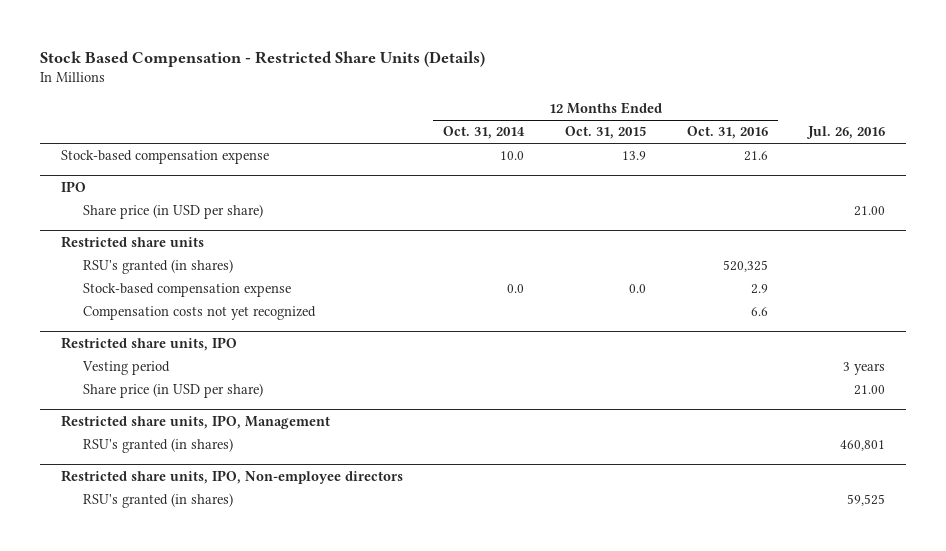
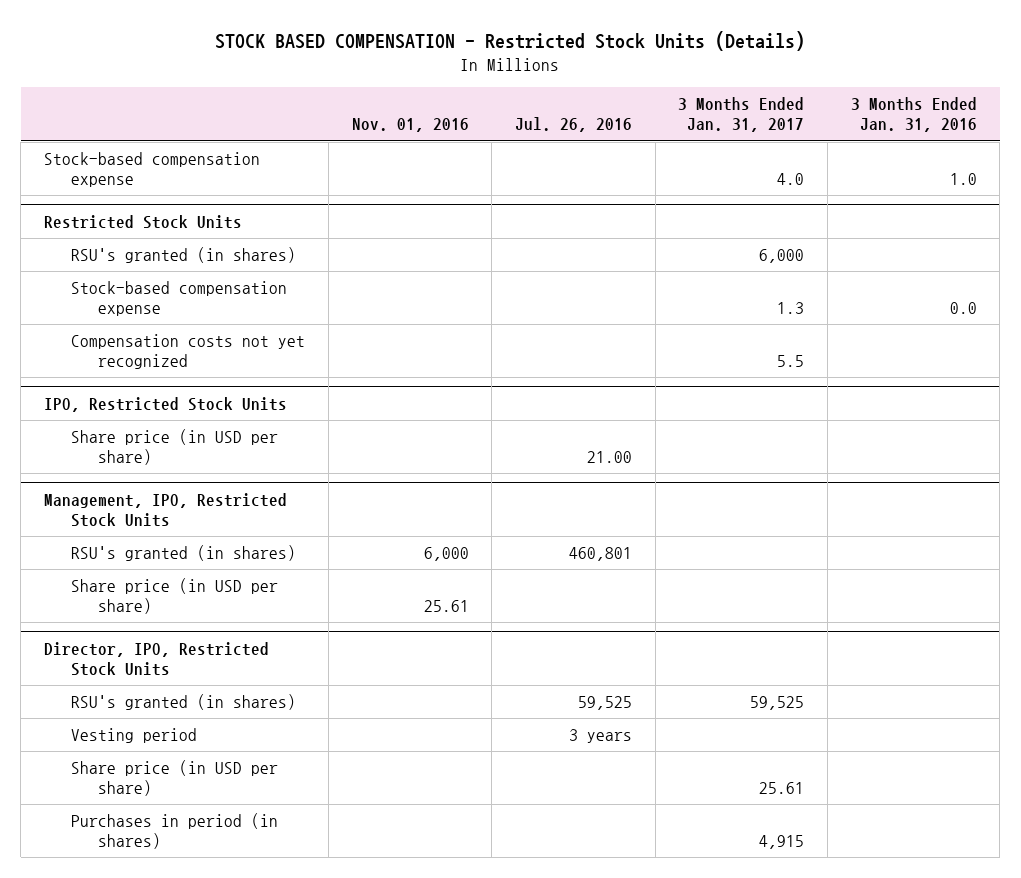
- Stock Based Compensation - Restricted Share Units (Details)
+ STOCK BASED COMPENSATION - Restricted Stock Units (Details)
- | 12 Months Ended Oct. 31, 2014 | 12 Months Ended Oct. 31, 2015 | 12 Months Ended Oct. 31, 2016 | Jul. 26, 2016
+ | Nov. 01, 2016 | Jul. 26, 2016 | 3 Months Ended Jan. 31, 2017 | 3 Months Ended Jan. 31, 2016
- IPO
- Share price (in USD per share) | | | | 21.00
- Restricted share units
+ Restricted Stock Units
- Restricted share units, IPO
- Vesting period | | | | 3 years
+ IPO, Restricted Stock Units
- Restricted share units, IPO, Management
+ Management, IPO, Restricted Stock Units
- Restricted share units, IPO, Non-employee directors
+ Share price (in USD per share) | 25.61 | | |
+ Director, IPO, Restricted Stock Units
+ Vesting period | | 3 years | |
+ Share price (in USD per share) | | | 25.61 |
+ Purchases in period (in shares) | | | 4,915 |

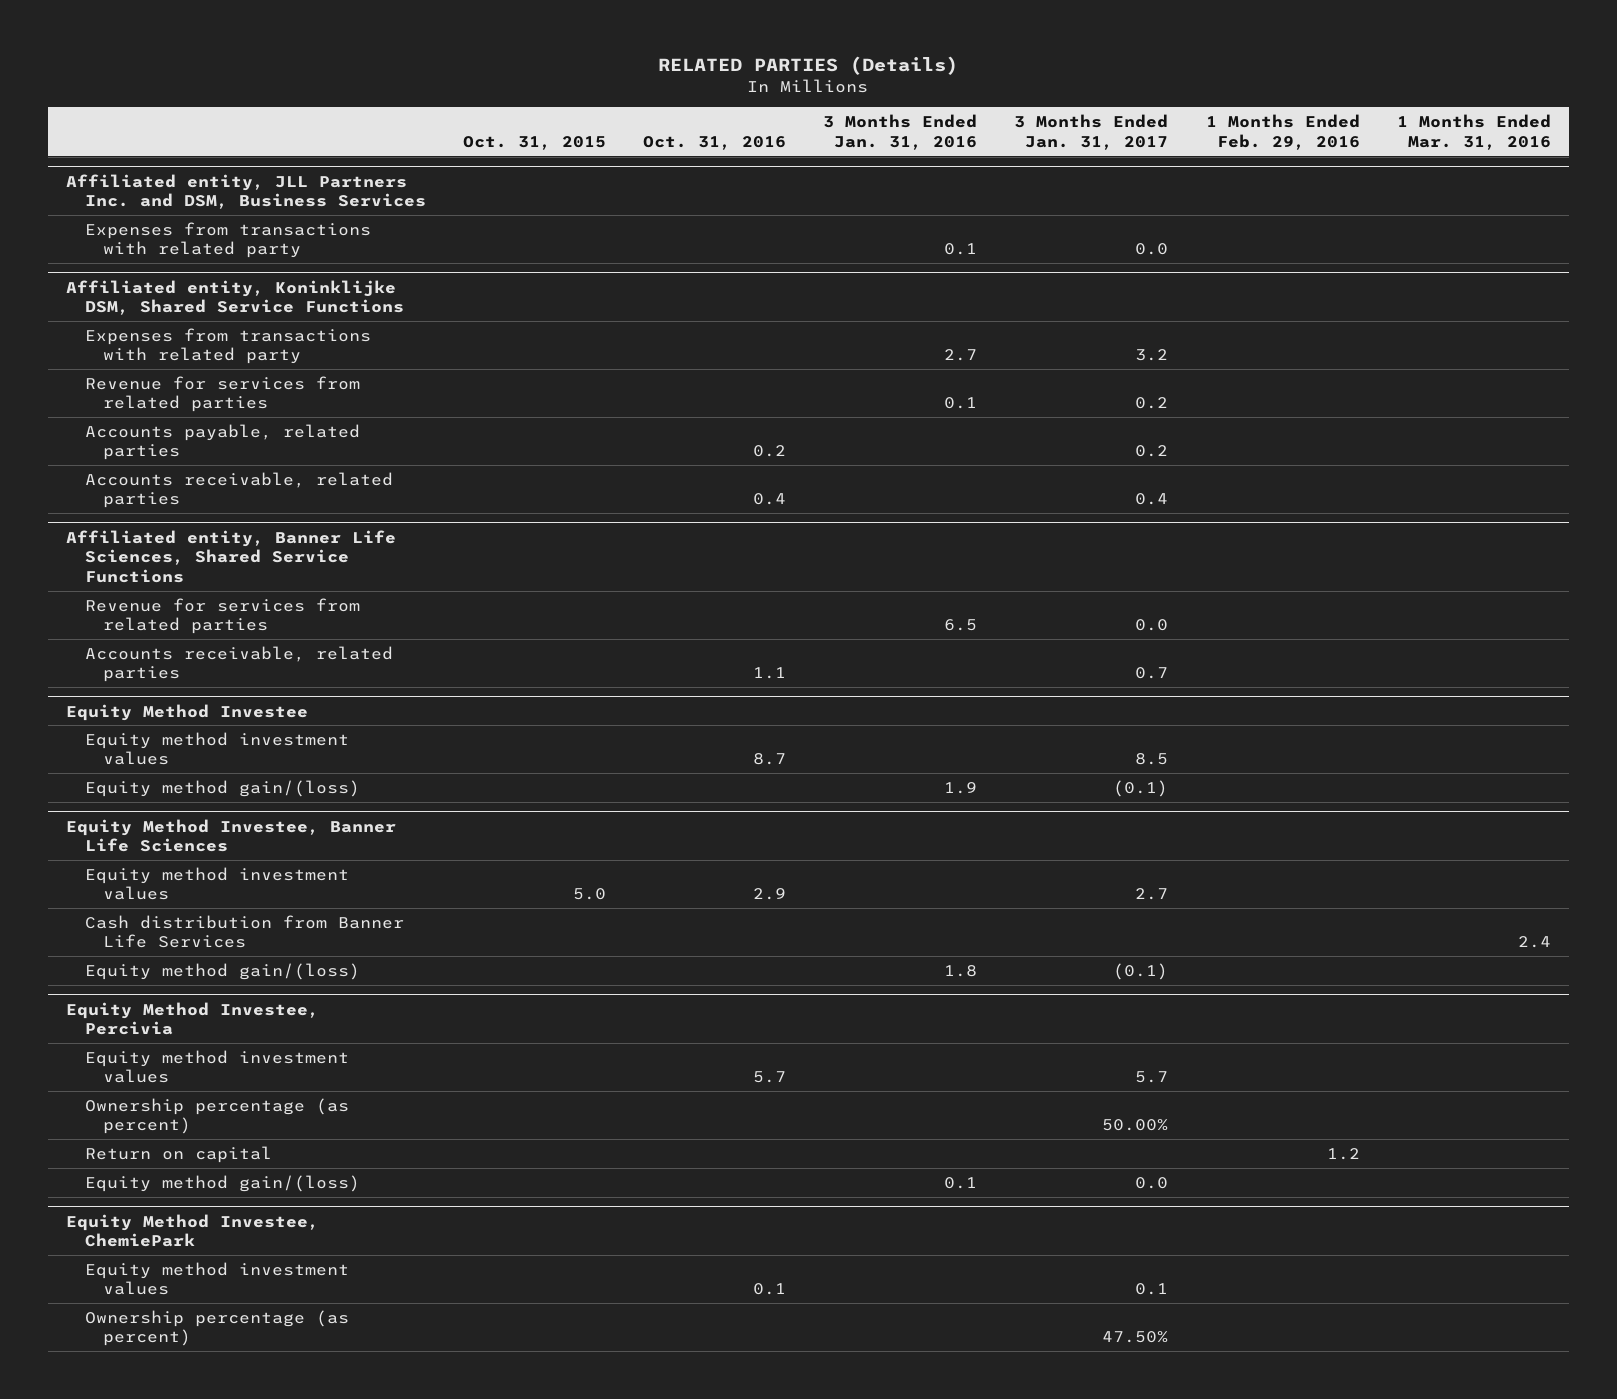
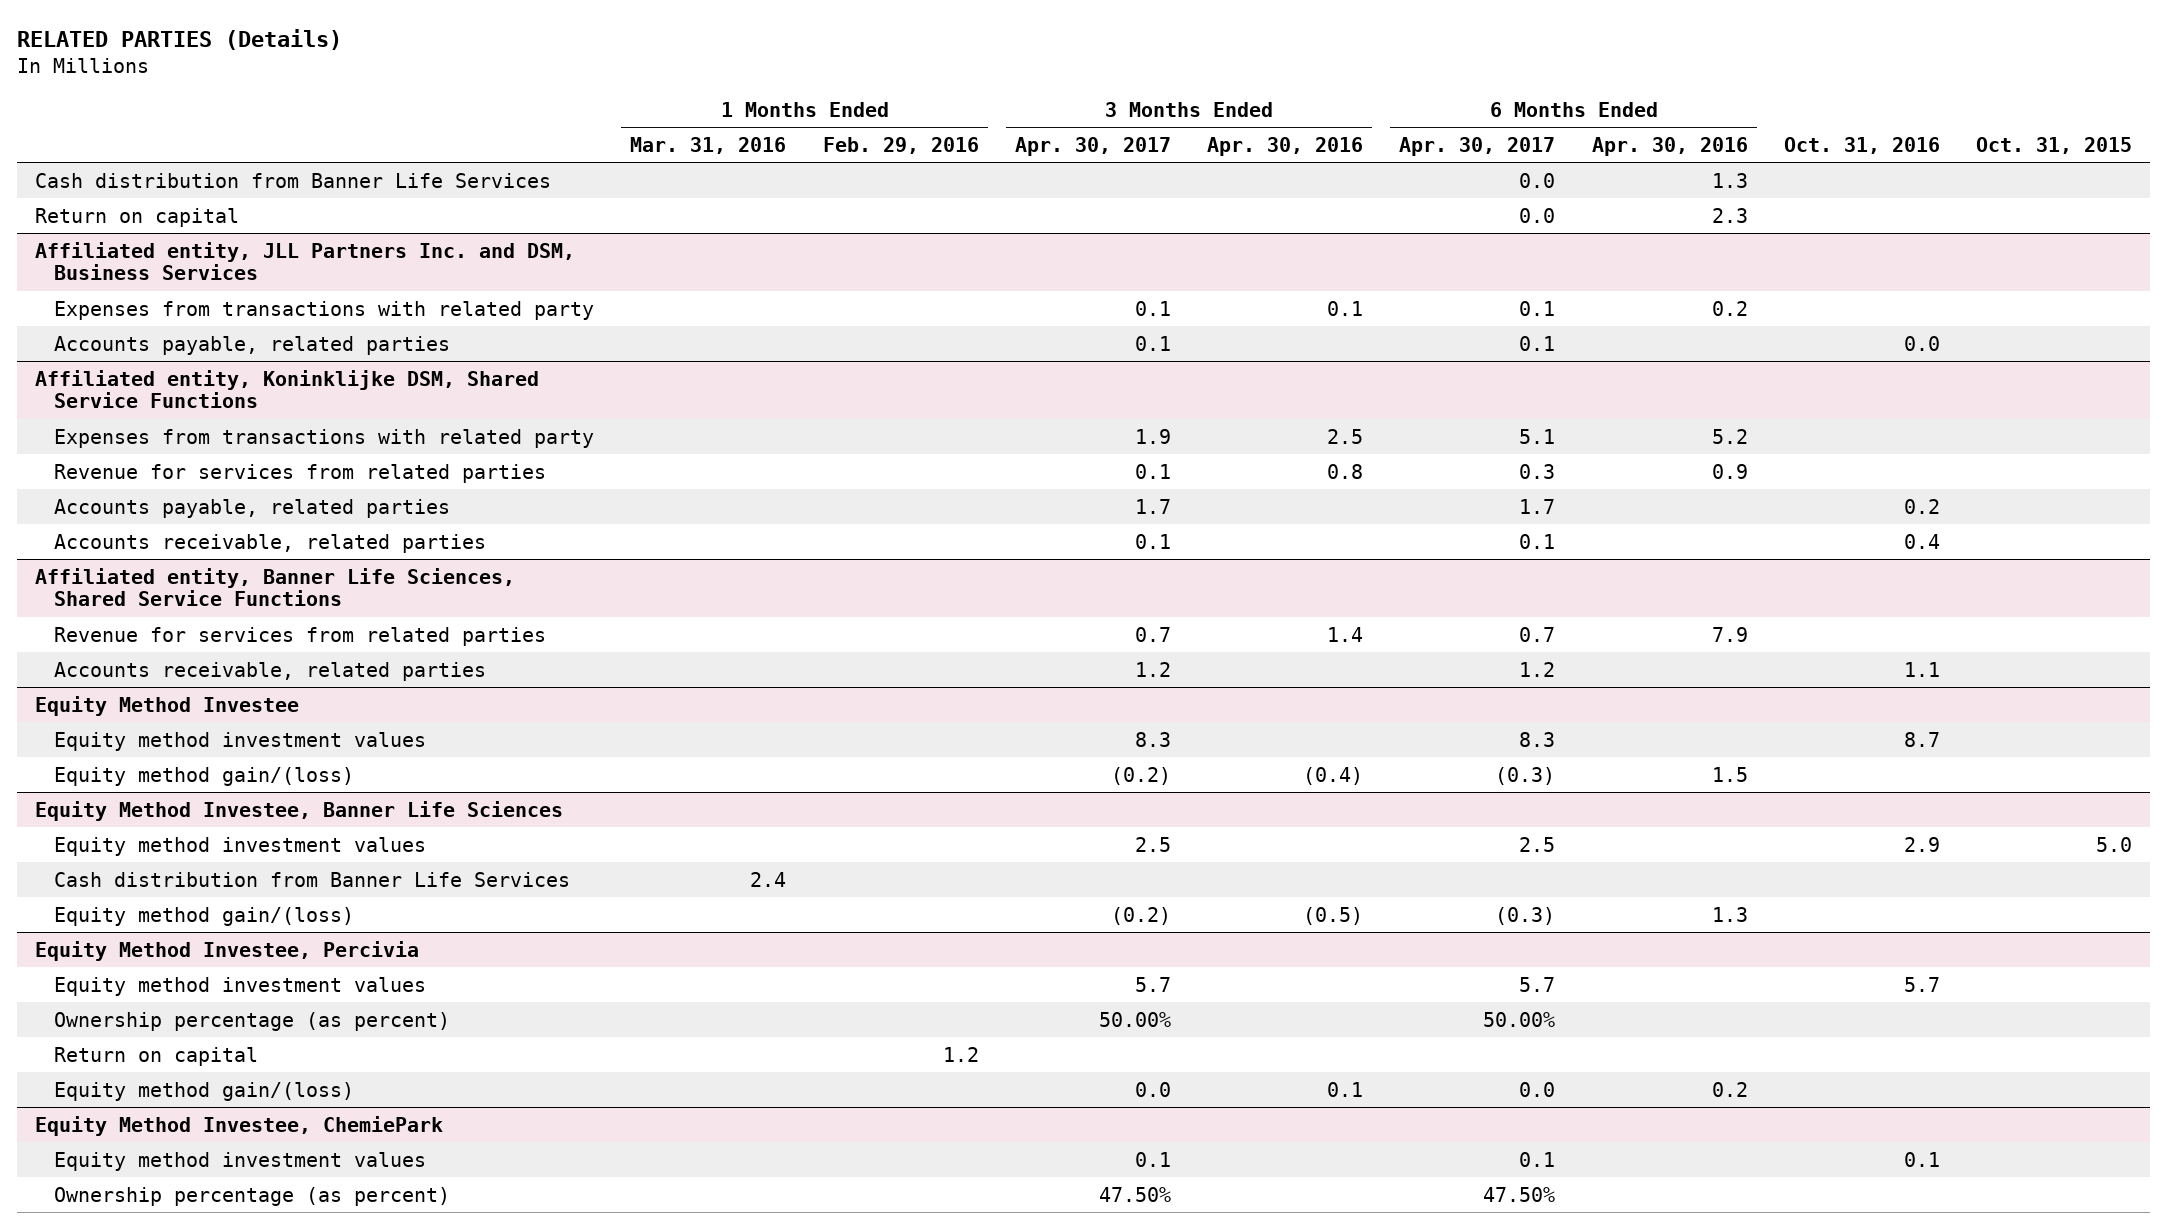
- | Oct. 31, 2015 | Oct. 31, 2016 | 3 Months Ended Jan. 31, 2016 | 3 Months Ended Jan. 31, 2017 | 1 Months Ended Feb. 29, 2016 | 1 Months Ended Mar. 31, 2016
+ | 1 Months Ended Mar. 31, 2016 | 1 Months Ended Feb. 29, 2016 | 3 Months Ended Apr. 30, 2017 | 3 Months Ended Apr. 30, 2016 | 6 Months Ended Apr. 30, 2017 | 6 Months Ended Apr. 30, 2016 | Oct. 31, 2016 | Oct. 31, 2015
+ Cash distribution from Banner Life Services | | | | | 0.0 | 1.3 | |
+ Return on capital | | | | | 0.0 | 2.3 | |
@ Affiliated entity, JLL Partners Inc. and DSM, Business Services
+ Accounts payable, related parties | | | 0.1 | | 0.1 | | 0.0 |

